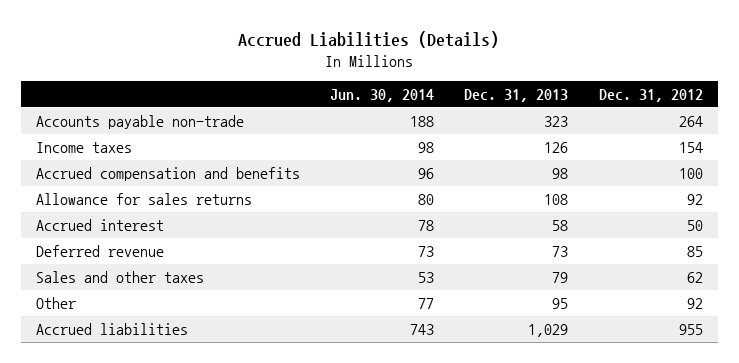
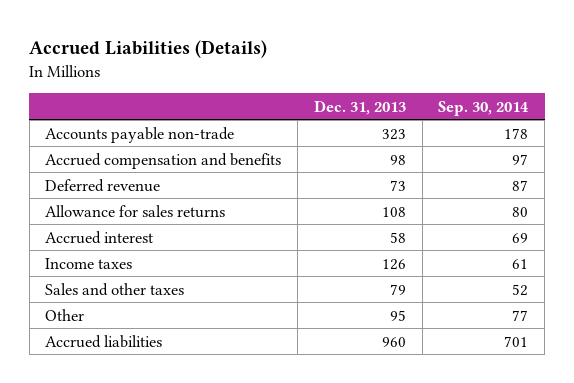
- | Jun. 30, 2014 | Dec. 31, 2013 | Dec. 31, 2012
+ | Dec. 31, 2013 | Sep. 30, 2014
moved up: Deferred revenue | 73 | 87
moved down: Income taxes | 126 | 61
- Accrued liabilities | 743 | 1,029 | 955
+ Accrued liabilities | 960 | 701

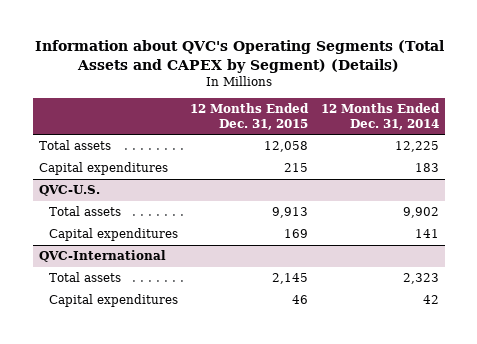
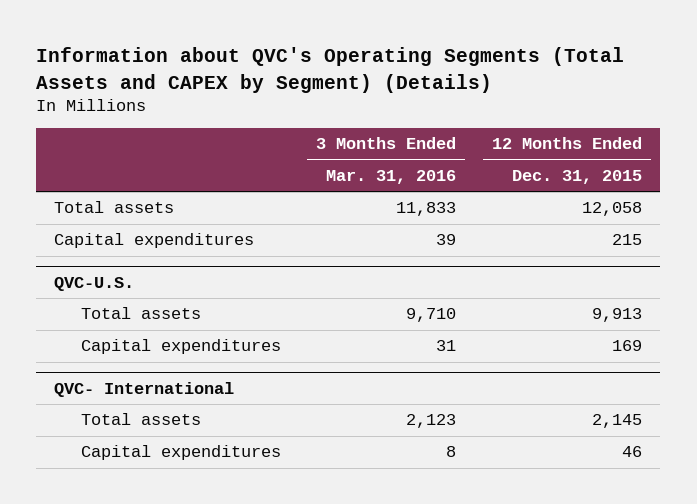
- | 12 Months Ended Dec. 31, 2015 | 12 Months Ended Dec. 31, 2014
+ | 3 Months Ended Mar. 31, 2016 | 12 Months Ended Dec. 31, 2015
- QVC-International
+ QVC- International

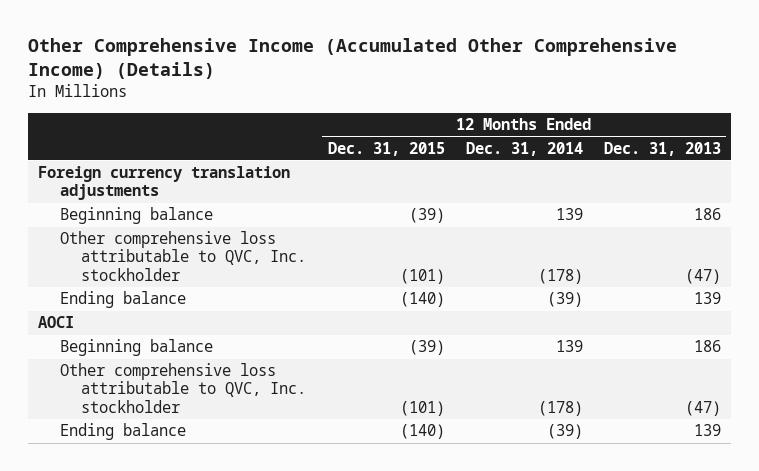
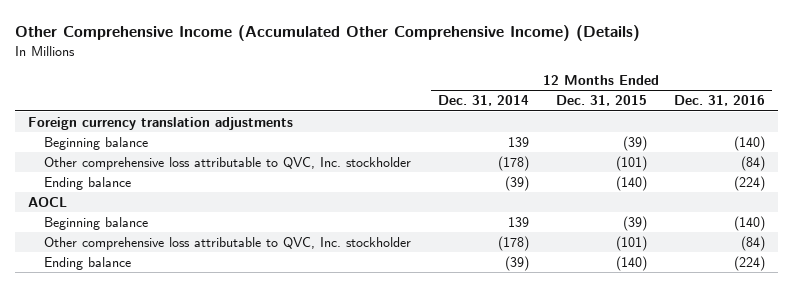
- | 12 Months Ended Dec. 31, 2015 | 12 Months Ended Dec. 31, 2014 | 12 Months Ended Dec. 31, 2013
+ | 12 Months Ended Dec. 31, 2014 | 12 Months Ended Dec. 31, 2015 | 12 Months Ended Dec. 31, 2016
- AOCI
+ AOCL

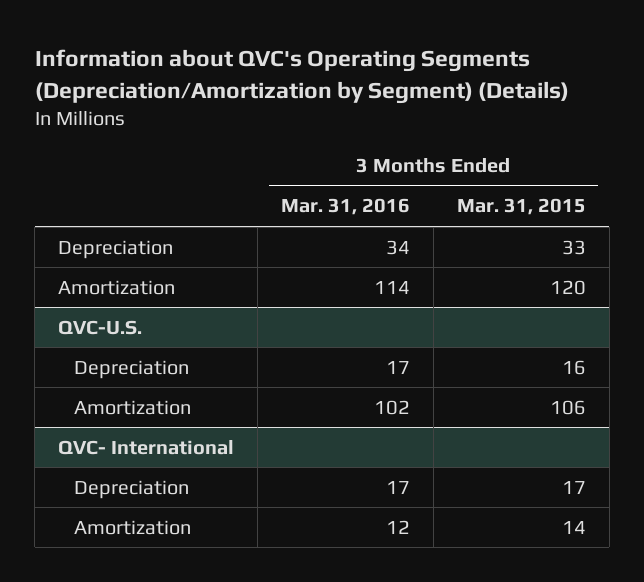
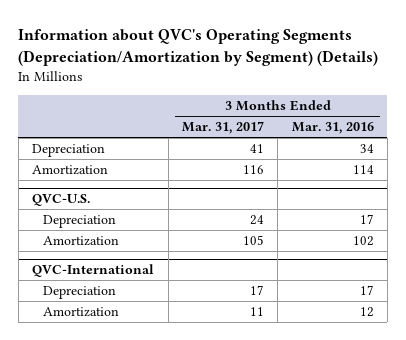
- | 3 Months Ended Mar. 31, 2016 | 3 Months Ended Mar. 31, 2015
+ | 3 Months Ended Mar. 31, 2017 | 3 Months Ended Mar. 31, 2016
- QVC- International
+ QVC-International

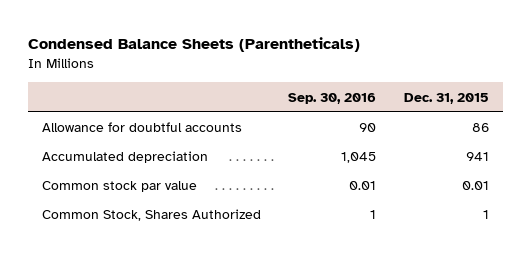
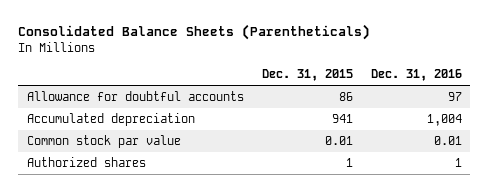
- Condensed Balance Sheets (Parentheticals)
+ Consolidated Balance Sheets (Parentheticals)
- | Sep. 30, 2016 | Dec. 31, 2015
+ | Dec. 31, 2015 | Dec. 31, 2016
- Common Stock, Shares Authorized | 1 | 1
+ Authorized shares | 1 | 1

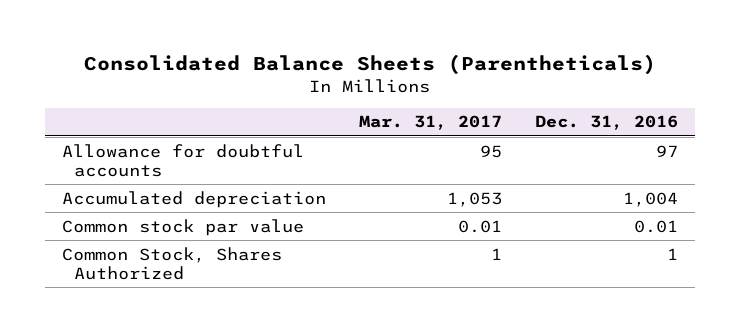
- | Dec. 31, 2015 | Dec. 31, 2016
+ | Mar. 31, 2017 | Dec. 31, 2016
- Authorized shares | 1 | 1
+ Common Stock, Shares Authorized | 1 | 1

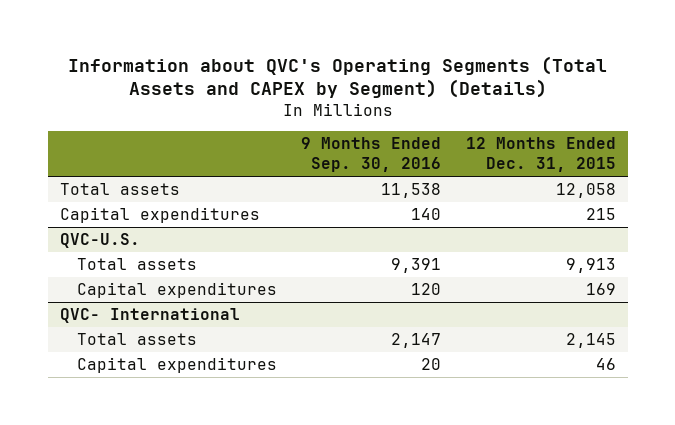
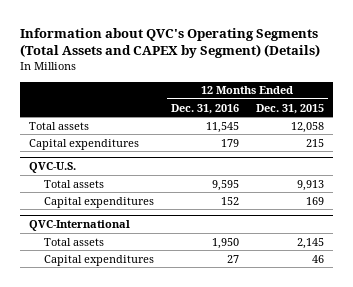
- | 9 Months Ended Sep. 30, 2016 | 12 Months Ended Dec. 31, 2015
+ | 12 Months Ended Dec. 31, 2016 | 12 Months Ended Dec. 31, 2015
- QVC- International
+ QVC-International

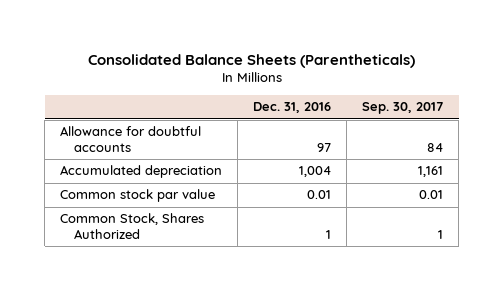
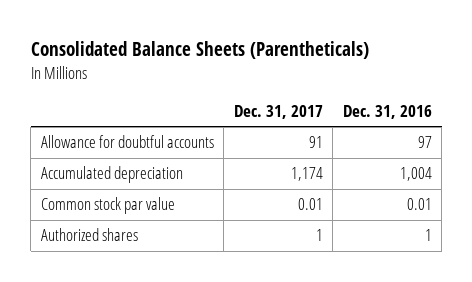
- | Dec. 31, 2016 | Sep. 30, 2017
+ | Dec. 31, 2017 | Dec. 31, 2016
- Common Stock, Shares Authorized | 1 | 1
+ Authorized shares | 1 | 1

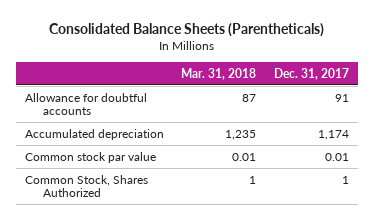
- | Dec. 31, 2017 | Dec. 31, 2016
+ | Mar. 31, 2018 | Dec. 31, 2017
- Authorized shares | 1 | 1
+ Common Stock, Shares Authorized | 1 | 1

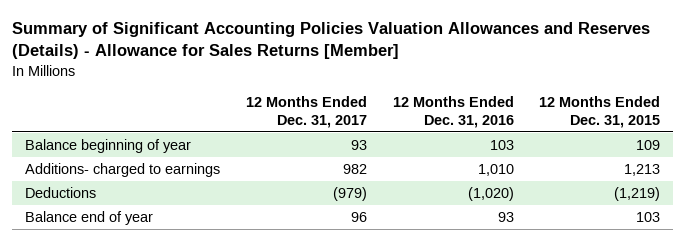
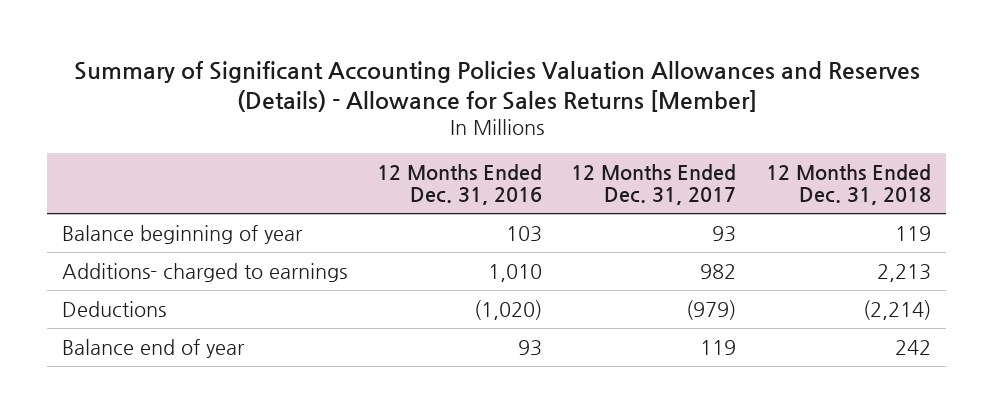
- | 12 Months Ended Dec. 31, 2017 | 12 Months Ended Dec. 31, 2016 | 12 Months Ended Dec. 31, 2015
+ | 12 Months Ended Dec. 31, 2016 | 12 Months Ended Dec. 31, 2017 | 12 Months Ended Dec. 31, 2018
- Balance end of year | 96 | 93 | 103
+ Balance end of year | 93 | 119 | 242

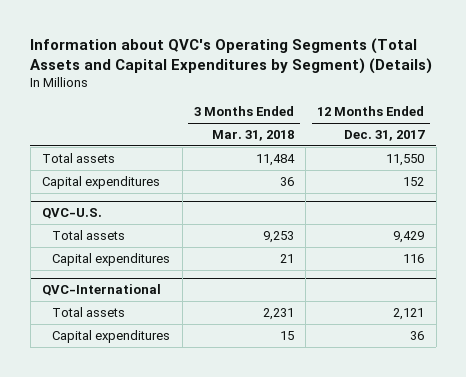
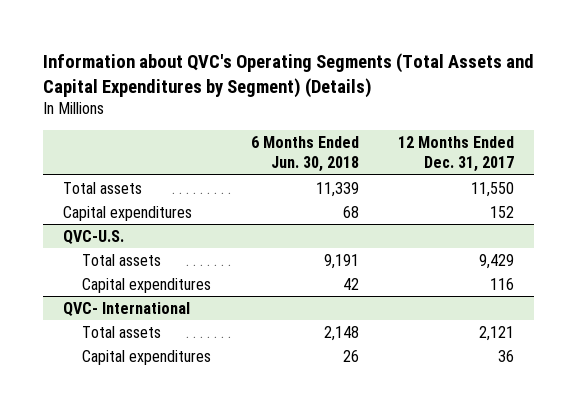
- | 3 Months Ended Mar. 31, 2018 | 12 Months Ended Dec. 31, 2017
+ | 6 Months Ended Jun. 30, 2018 | 12 Months Ended Dec. 31, 2017
- QVC-International
+ QVC- International

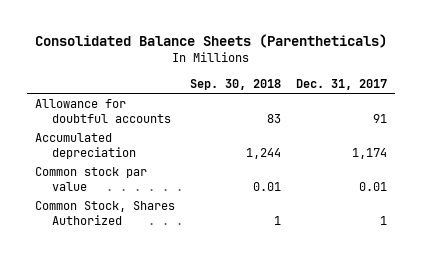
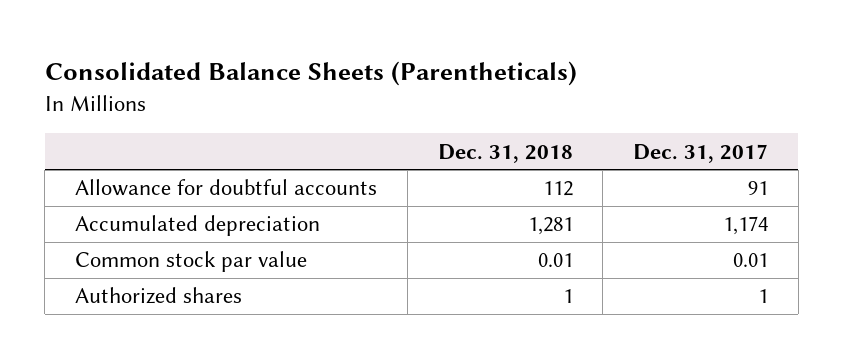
- | Sep. 30, 2018 | Dec. 31, 2017
+ | Dec. 31, 2018 | Dec. 31, 2017
- Common Stock, Shares Authorized | 1 | 1
+ Authorized shares | 1 | 1

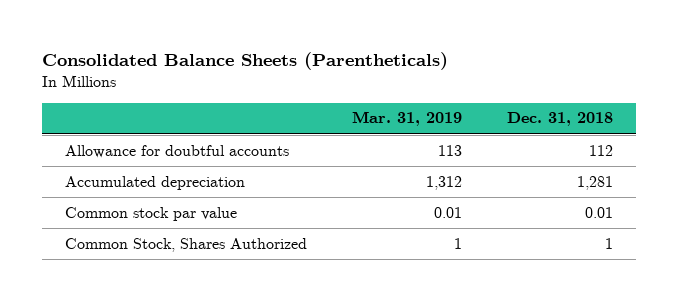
- | Dec. 31, 2018 | Dec. 31, 2017
+ | Mar. 31, 2019 | Dec. 31, 2018
- Authorized shares | 1 | 1
+ Common Stock, Shares Authorized | 1 | 1

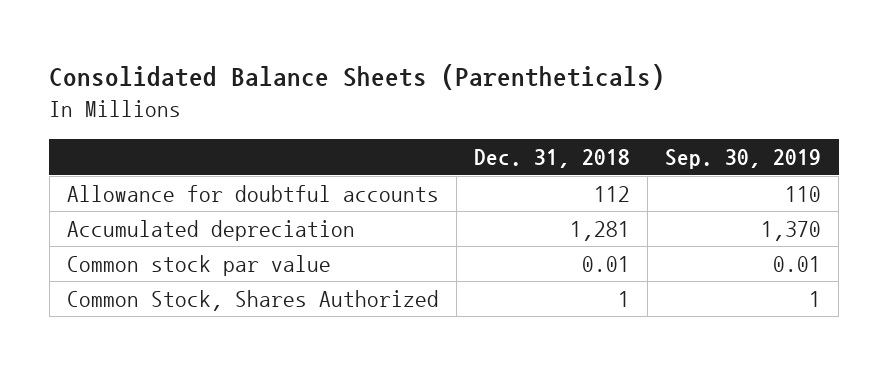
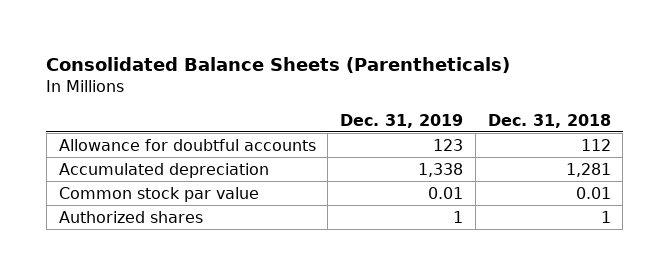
- | Dec. 31, 2018 | Sep. 30, 2019
+ | Dec. 31, 2019 | Dec. 31, 2018
- Common Stock, Shares Authorized | 1 | 1
+ Authorized shares | 1 | 1

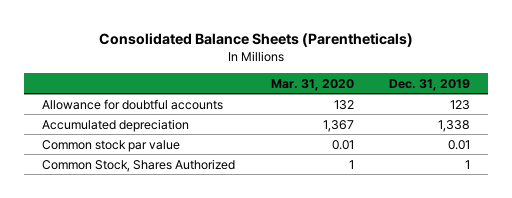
- | Dec. 31, 2019 | Dec. 31, 2018
+ | Mar. 31, 2020 | Dec. 31, 2019
- Authorized shares | 1 | 1
+ Common Stock, Shares Authorized | 1 | 1

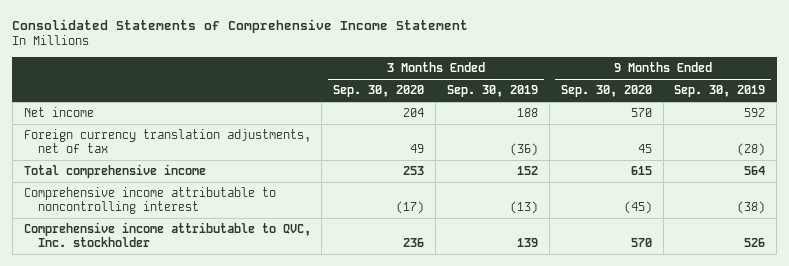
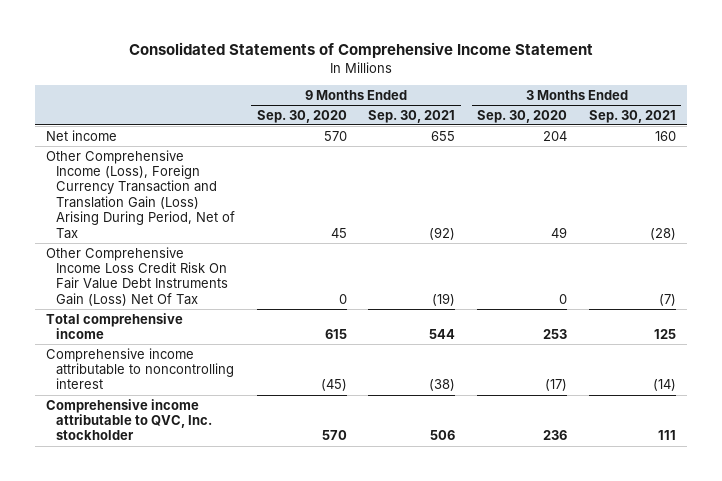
- | 3 Months Ended Sep. 30, 2020 | 3 Months Ended Sep. 30, 2019 | 9 Months Ended Sep. 30, 2020 | 9 Months Ended Sep. 30, 2019
+ | 9 Months Ended Sep. 30, 2020 | 9 Months Ended Sep. 30, 2021 | 3 Months Ended Sep. 30, 2020 | 3 Months Ended Sep. 30, 2021
- Foreign currency translation adjustments, net of tax | 49 | (36) | 45 | (28)
+ Other Comprehensive Income (Loss), Foreign Currency Transaction and Translation Gain (Loss) Arising During Period, Net of Tax | 45 | (92) | 49 | (28)
+ Other Comprehensive Income Loss Credit Risk On Fair Value Debt Instruments Gain (Loss) Net Of Tax | 0 | (19) | 0 | (7)

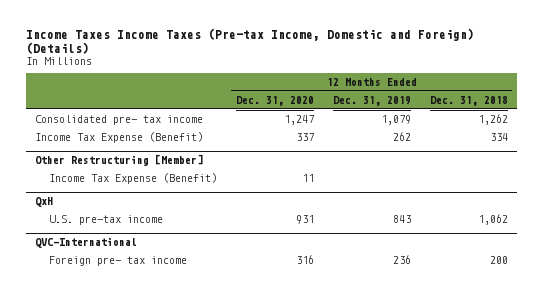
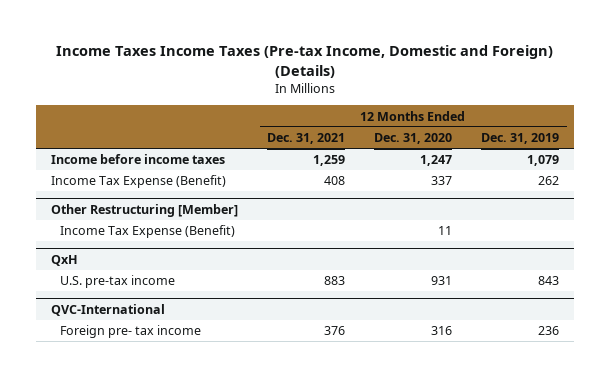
- | 12 Months Ended Dec. 31, 2020 | 12 Months Ended Dec. 31, 2019 | 12 Months Ended Dec. 31, 2018
+ | 12 Months Ended Dec. 31, 2021 | 12 Months Ended Dec. 31, 2020 | 12 Months Ended Dec. 31, 2019
- Consolidated pre- tax income | 1,247 | 1,079 | 1,262
+ Income before income taxes | 1,259 | 1,247 | 1,079

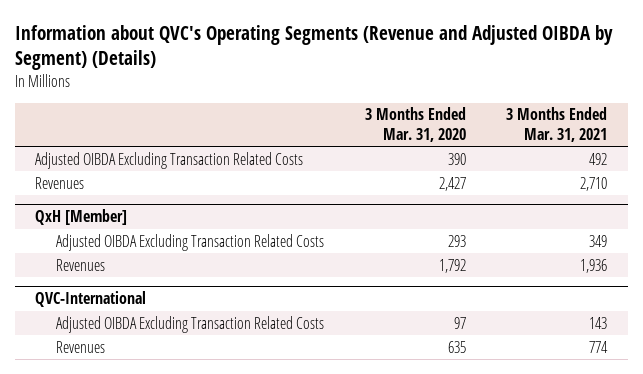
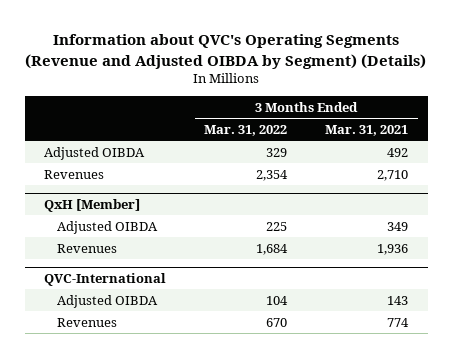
- | 3 Months Ended Mar. 31, 2020 | 3 Months Ended Mar. 31, 2021
+ | 3 Months Ended Mar. 31, 2022 | 3 Months Ended Mar. 31, 2021
- Adjusted OIBDA Excluding Transaction Related Costs | 390 | 492
+ Adjusted OIBDA | 329 | 492
@ QxH [Member]
- Adjusted OIBDA Excluding Transaction Related Costs | 293 | 349
+ Adjusted OIBDA | 225 | 349
@ QVC-International
- Adjusted OIBDA Excluding Transaction Related Costs | 97 | 143
+ Adjusted OIBDA | 104 | 143

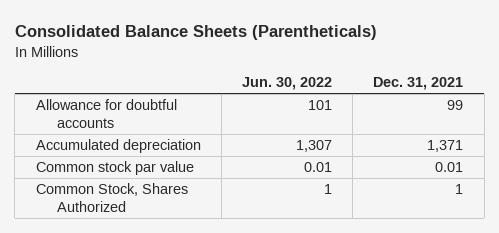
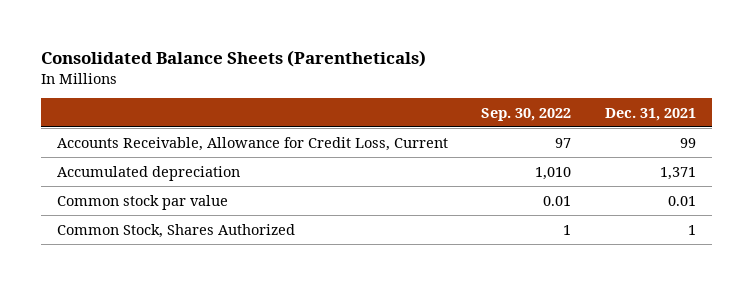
- | Jun. 30, 2022 | Dec. 31, 2021
+ | Sep. 30, 2022 | Dec. 31, 2021
- Allowance for doubtful accounts | 101 | 99
+ Accounts Receivable, Allowance for Credit Loss, Current | 97 | 99

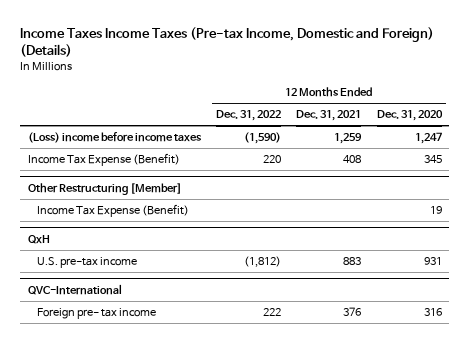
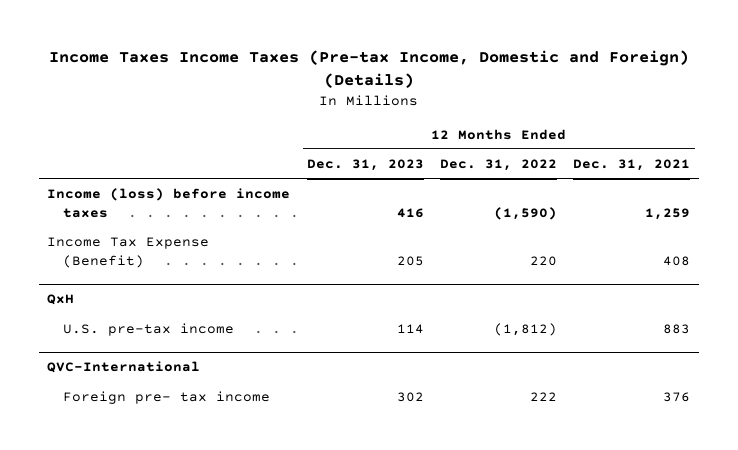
- | 12 Months Ended Dec. 31, 2022 | 12 Months Ended Dec. 31, 2021 | 12 Months Ended Dec. 31, 2020
+ | 12 Months Ended Dec. 31, 2023 | 12 Months Ended Dec. 31, 2022 | 12 Months Ended Dec. 31, 2021
- (Loss) income before income taxes | (1,590) | 1,259 | 1,247
+ Income (loss) before income taxes | 416 | (1,590) | 1,259
- Other Restructuring [Member]
- Income Tax Expense (Benefit) | | | 19

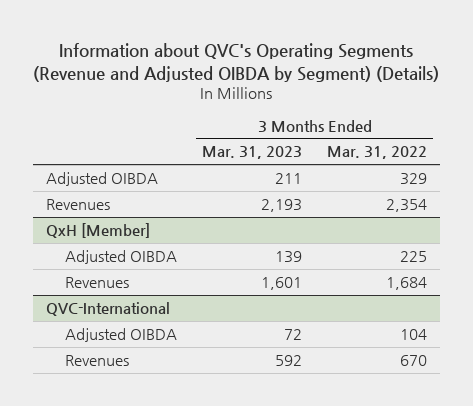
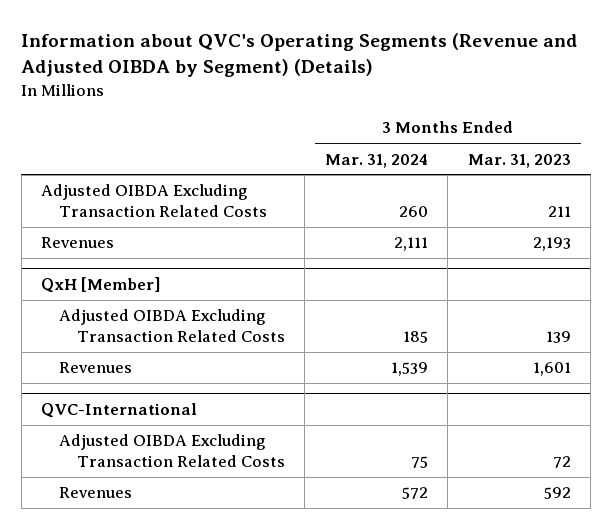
- | 3 Months Ended Mar. 31, 2023 | 3 Months Ended Mar. 31, 2022
+ | 3 Months Ended Mar. 31, 2024 | 3 Months Ended Mar. 31, 2023
- Adjusted OIBDA | 211 | 329
+ Adjusted OIBDA Excluding Transaction Related Costs | 260 | 211
@ QxH [Member]
- Adjusted OIBDA | 139 | 225
+ Adjusted OIBDA Excluding Transaction Related Costs | 185 | 139
@ QVC-International
- Adjusted OIBDA | 72 | 104
+ Adjusted OIBDA Excluding Transaction Related Costs | 75 | 72

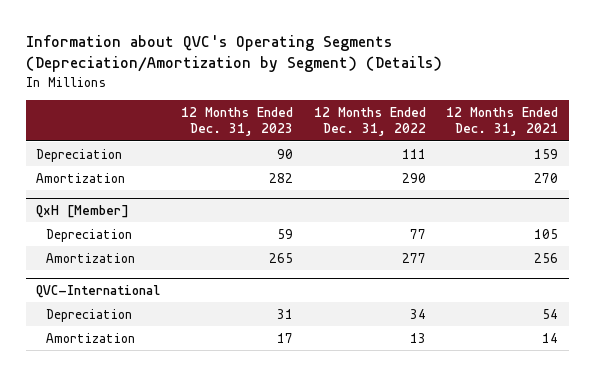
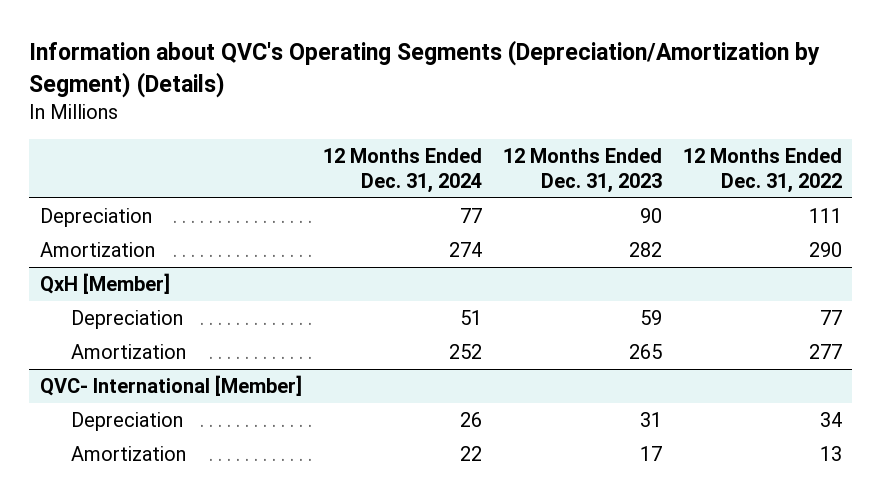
- | 12 Months Ended Dec. 31, 2023 | 12 Months Ended Dec. 31, 2022 | 12 Months Ended Dec. 31, 2021
+ | 12 Months Ended Dec. 31, 2024 | 12 Months Ended Dec. 31, 2023 | 12 Months Ended Dec. 31, 2022
- QVC-International
+ QVC- International [Member]

